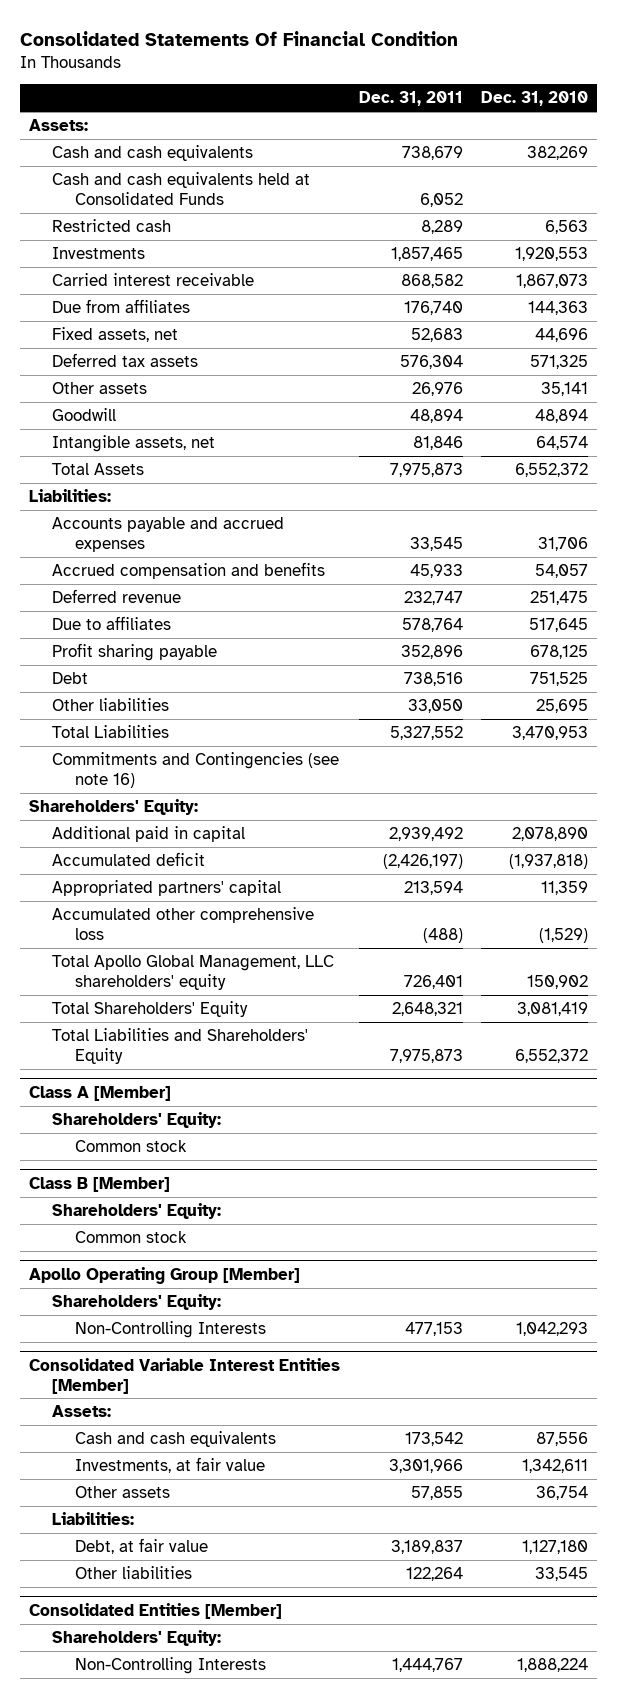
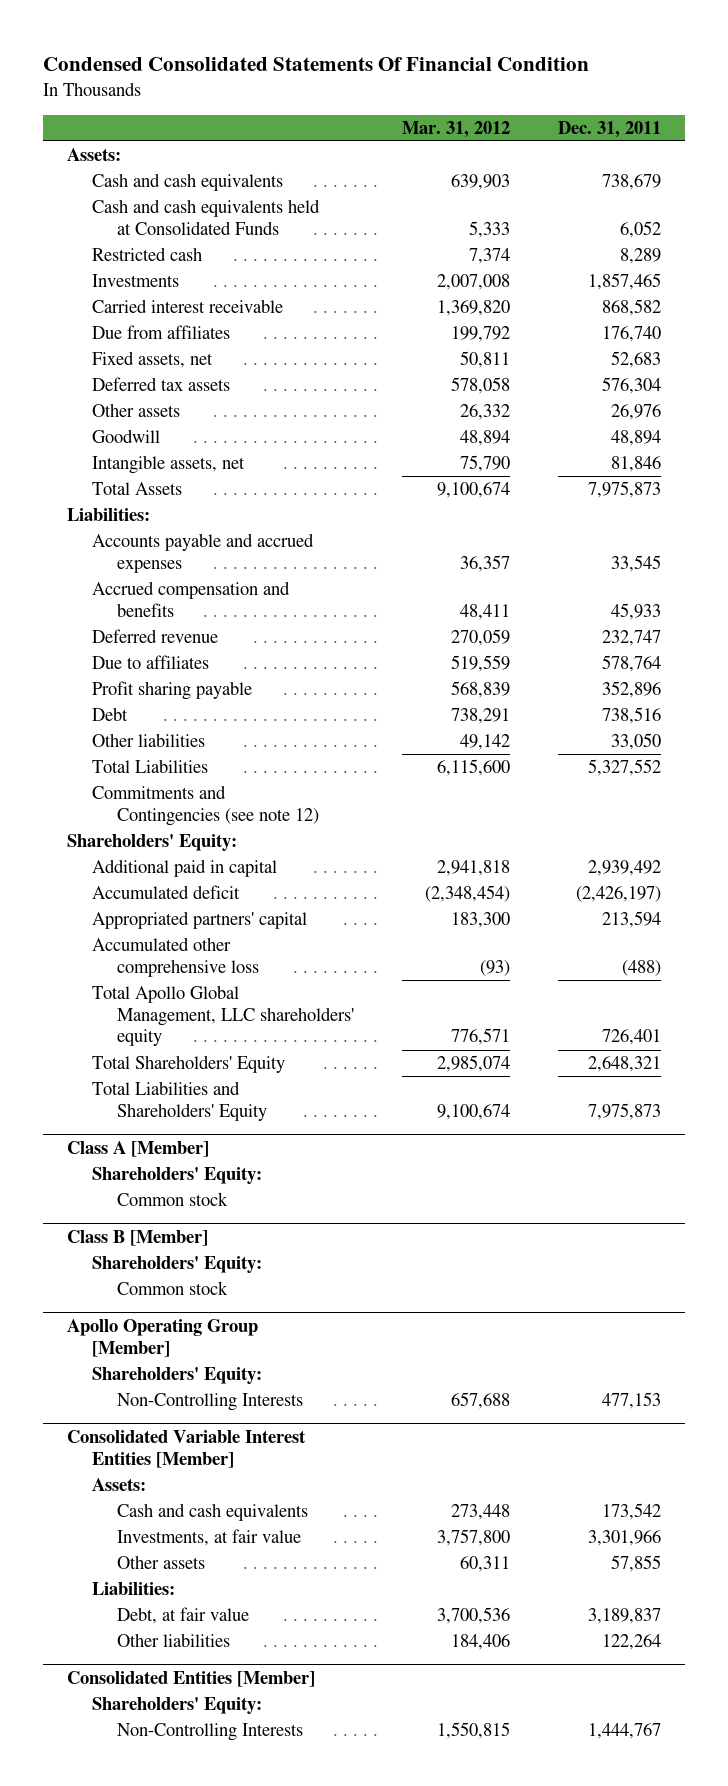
- Consolidated Statements Of Financial Condition
+ Condensed Consolidated Statements Of Financial Condition
- | Dec. 31, 2011 | Dec. 31, 2010
+ | Mar. 31, 2012 | Dec. 31, 2011
- Commitments and Contingencies (see note 16)
+ Commitments and Contingencies (see note 12)

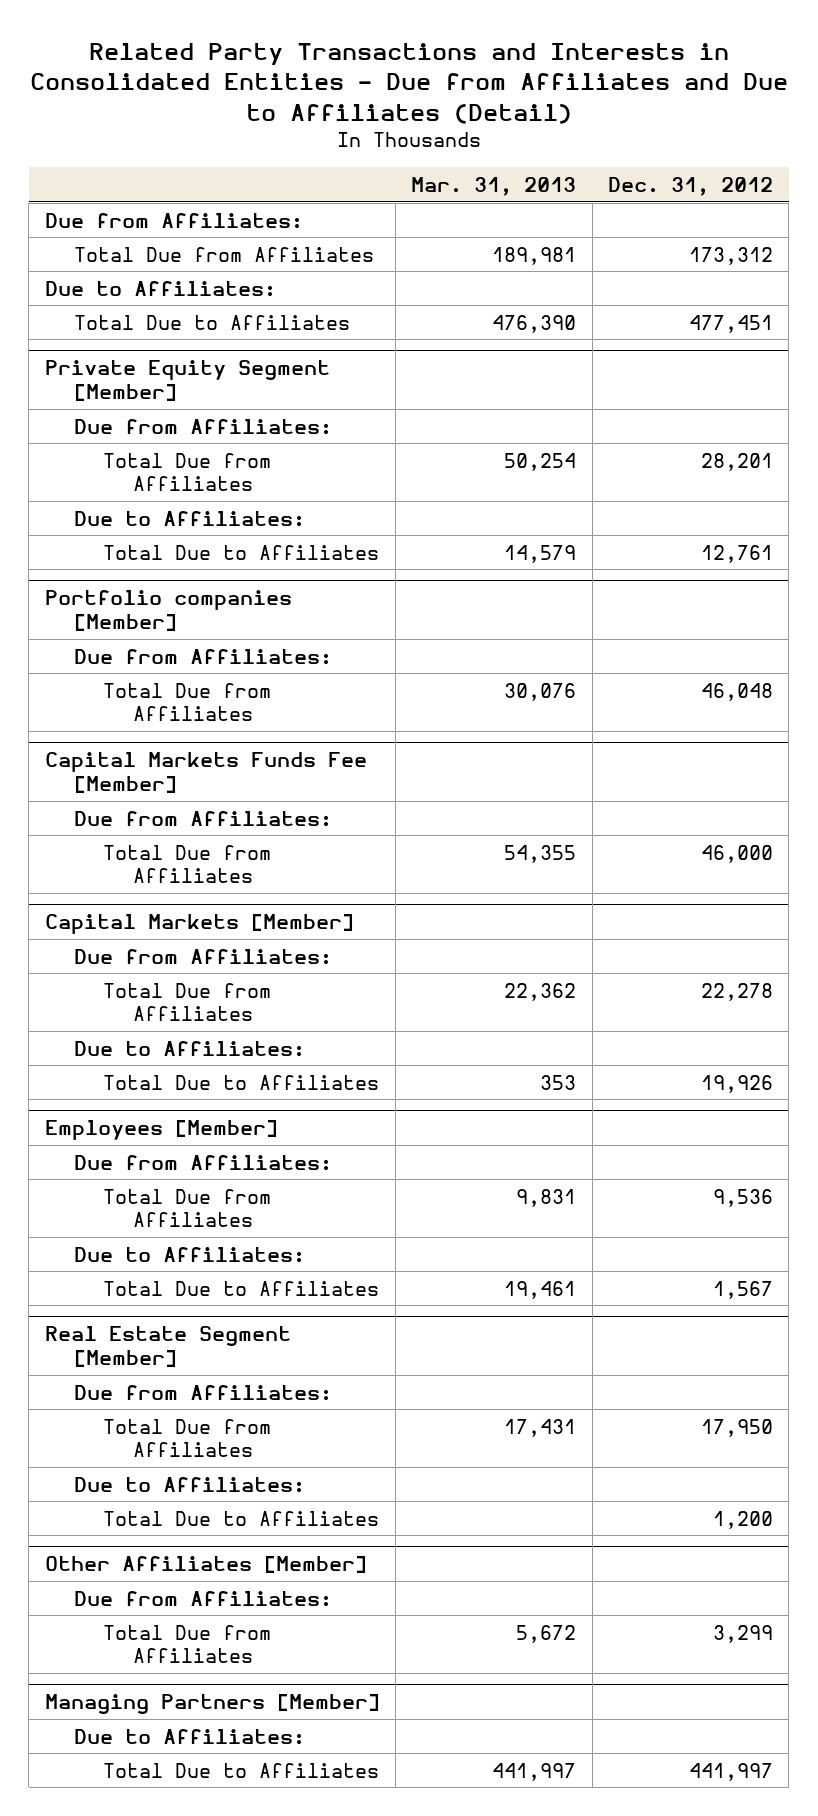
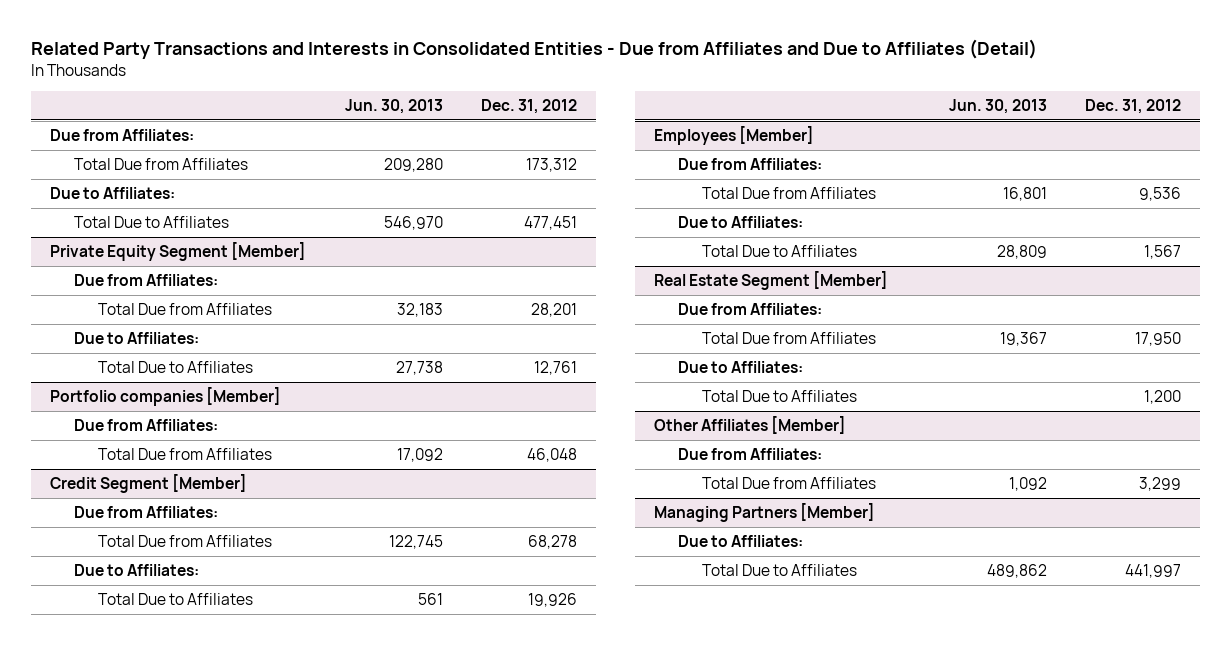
- | Mar. 31, 2013 | Dec. 31, 2012
+ | Jun. 30, 2013 | Dec. 31, 2012
- Capital Markets Funds Fee [Member]
- Due from Affiliates:
- Total Due from Affiliates | 54,355 | 46,000
- Capital Markets [Member]
+ Credit Segment [Member]
- Total Due from Affiliates | 22,362 | 22,278
+ Total Due from Affiliates | 122,745 | 68,278

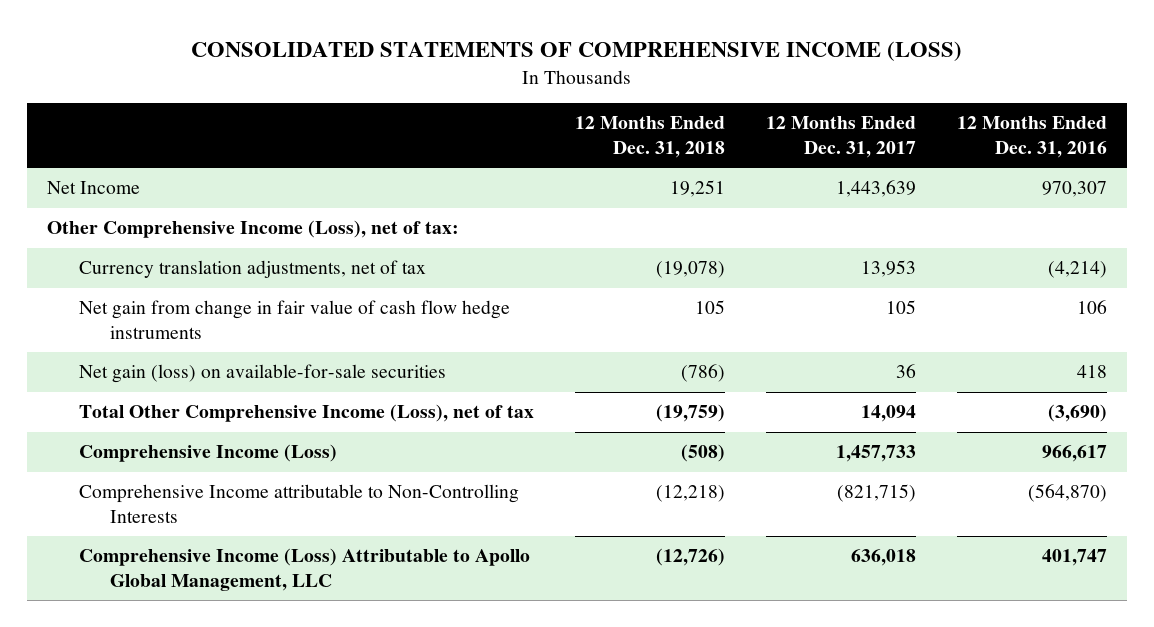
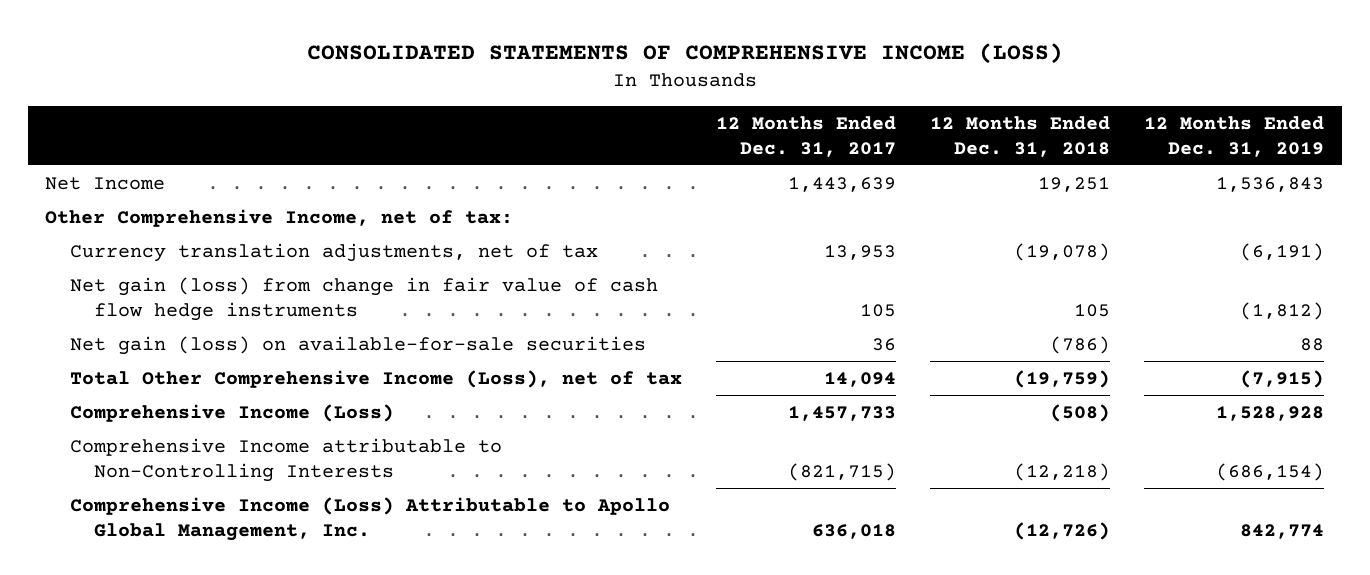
- | 12 Months Ended Dec. 31, 2018 | 12 Months Ended Dec. 31, 2017 | 12 Months Ended Dec. 31, 2016
+ | 12 Months Ended Dec. 31, 2017 | 12 Months Ended Dec. 31, 2018 | 12 Months Ended Dec. 31, 2019
- Other Comprehensive Income (Loss), net of tax:
+ Other Comprehensive Income, net of tax:
- Net gain from change in fair value of cash flow hedge instruments | 105 | 105 | 106
+ Net gain (loss) from change in fair value of cash flow hedge instruments | 105 | 105 | (1,812)
- Comprehensive Income (Loss) Attributable to Apollo Global Management, LLC | (12,726) | 636,018 | 401,747
+ Comprehensive Income (Loss) Attributable to Apollo Global Management, Inc. | 636,018 | (12,726) | 842,774

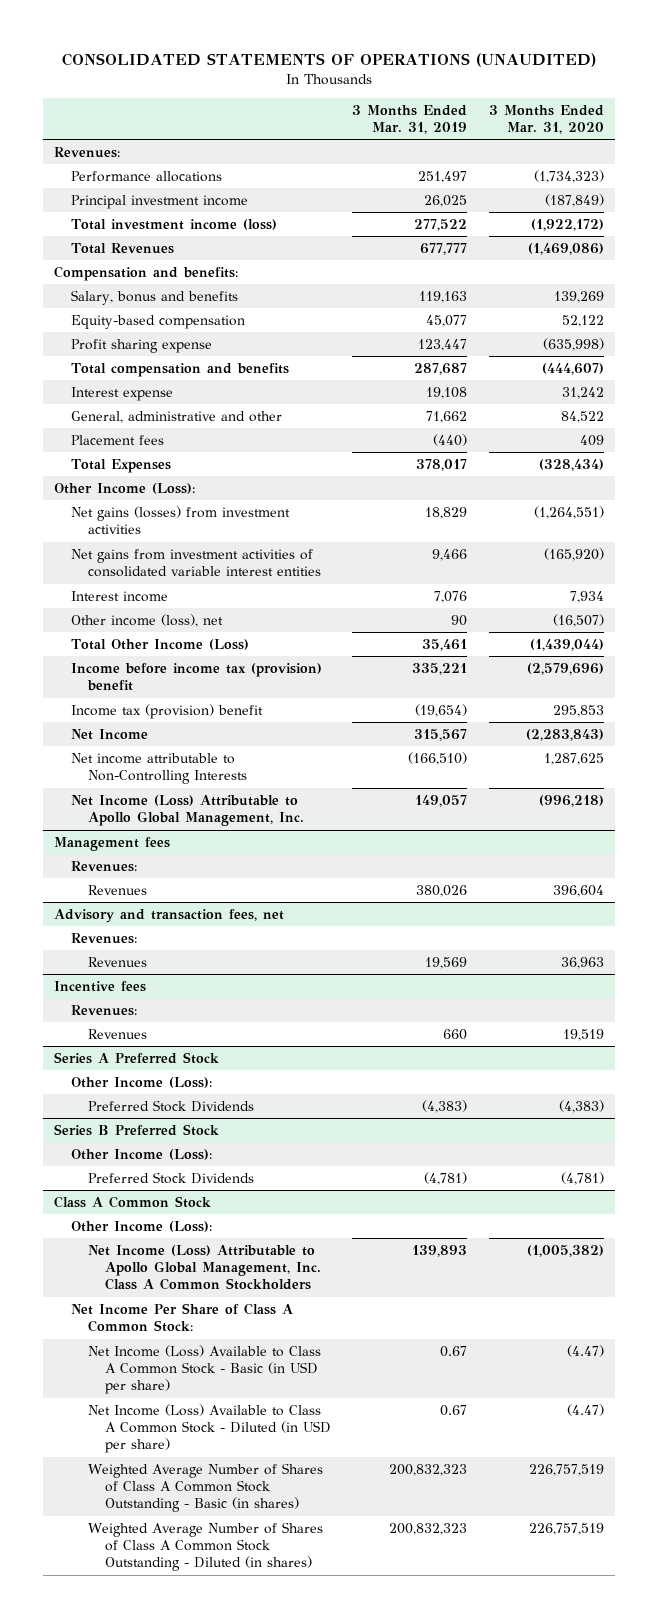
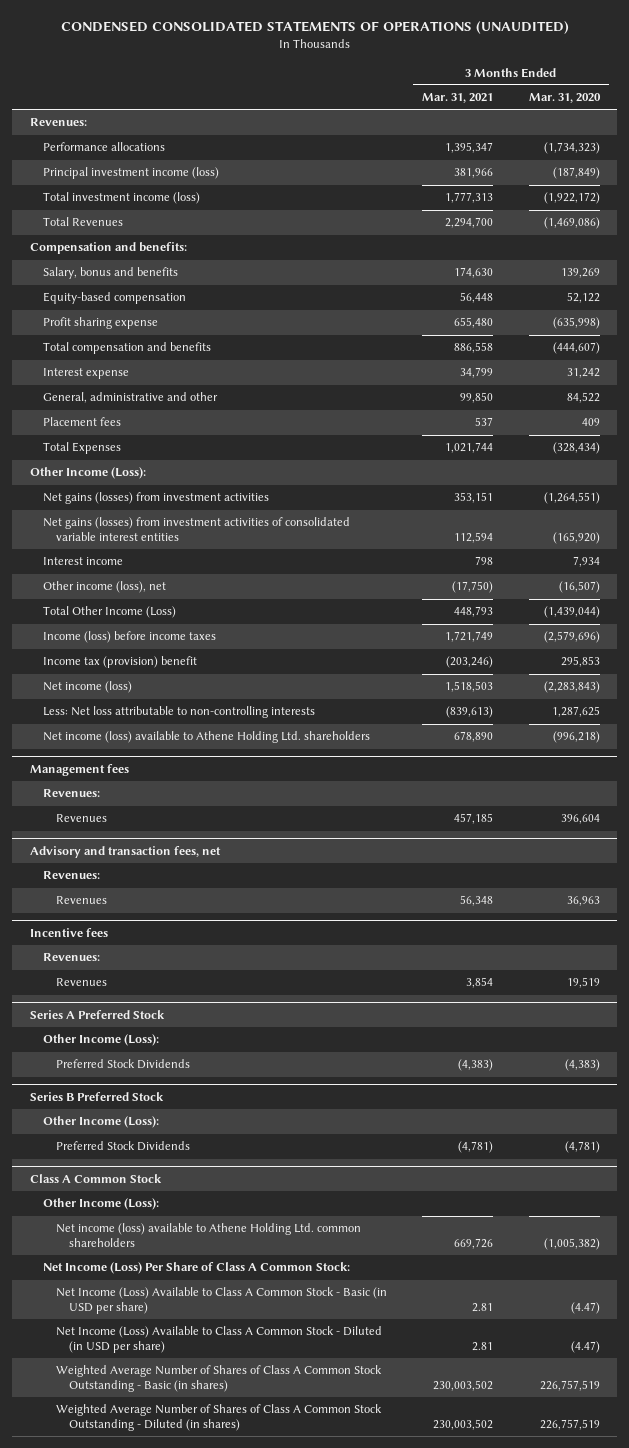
- CONSOLIDATED STATEMENTS OF OPERATIONS (UNAUDITED)
+ CONDENSED CONSOLIDATED STATEMENTS OF OPERATIONS (UNAUDITED)
- | 3 Months Ended Mar. 31, 2019 | 3 Months Ended Mar. 31, 2020
+ | 3 Months Ended Mar. 31, 2021 | 3 Months Ended Mar. 31, 2020
- Principal investment income | 26,025 | (187,849)
+ Principal investment income (loss) | 381,966 | (187,849)
- Net gains from investment activities of consolidated variable interest entities | 9,466 | (165,920)
+ Net gains (losses) from investment activities of consolidated variable interest entities | 112,594 | (165,920)
- Income before income tax (provision) benefit | 335,221 | (2,579,696)
+ Income (loss) before income taxes | 1,721,749 | (2,579,696)
- Net Income | 315,567 | (2,283,843)
- Net income attributable to Non-Controlling Interests | (166,510) | 1,287,625
- Net Income (Loss) Attributable to Apollo Global Management, Inc. | 149,057 | (996,218)
+ Net income (loss) | 1,518,503 | (2,283,843)
+ Less: Net loss attributable to non-controlling interests | (839,613) | 1,287,625
+ Net income (loss) available to Athene Holding Ltd. shareholders | 678,890 | (996,218)
@ Class A Common Stock
- Net Income (Loss) Attributable to Apollo Global Management, Inc. Class A Common Stockholders | 139,893 | (1,005,382)
- Net Income Per Share of Class A Common Stock:
+ Net income (loss) available to Athene Holding Ltd. common shareholders | 669,726 | (1,005,382)
+ Net Income (Loss) Per Share of Class A Common Stock:

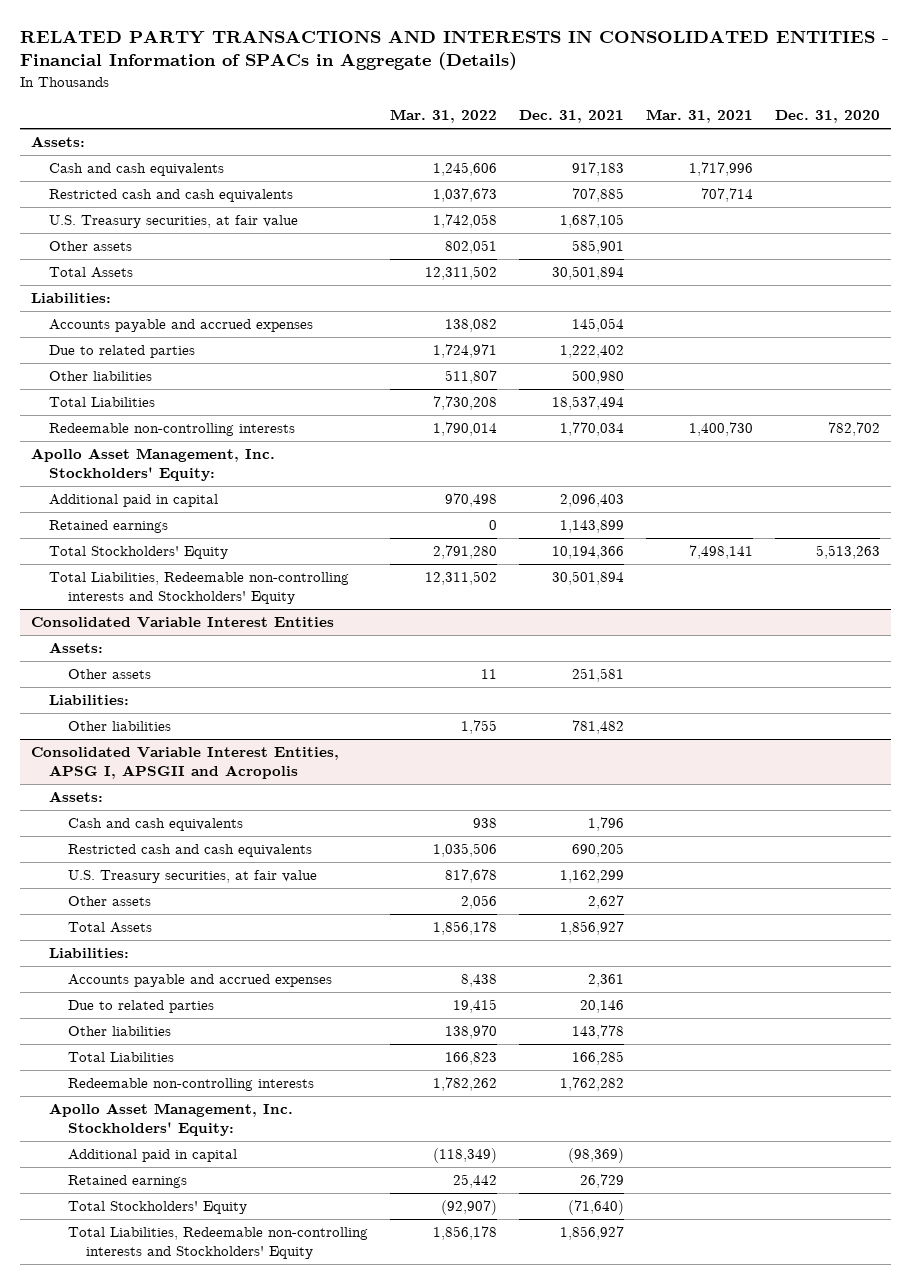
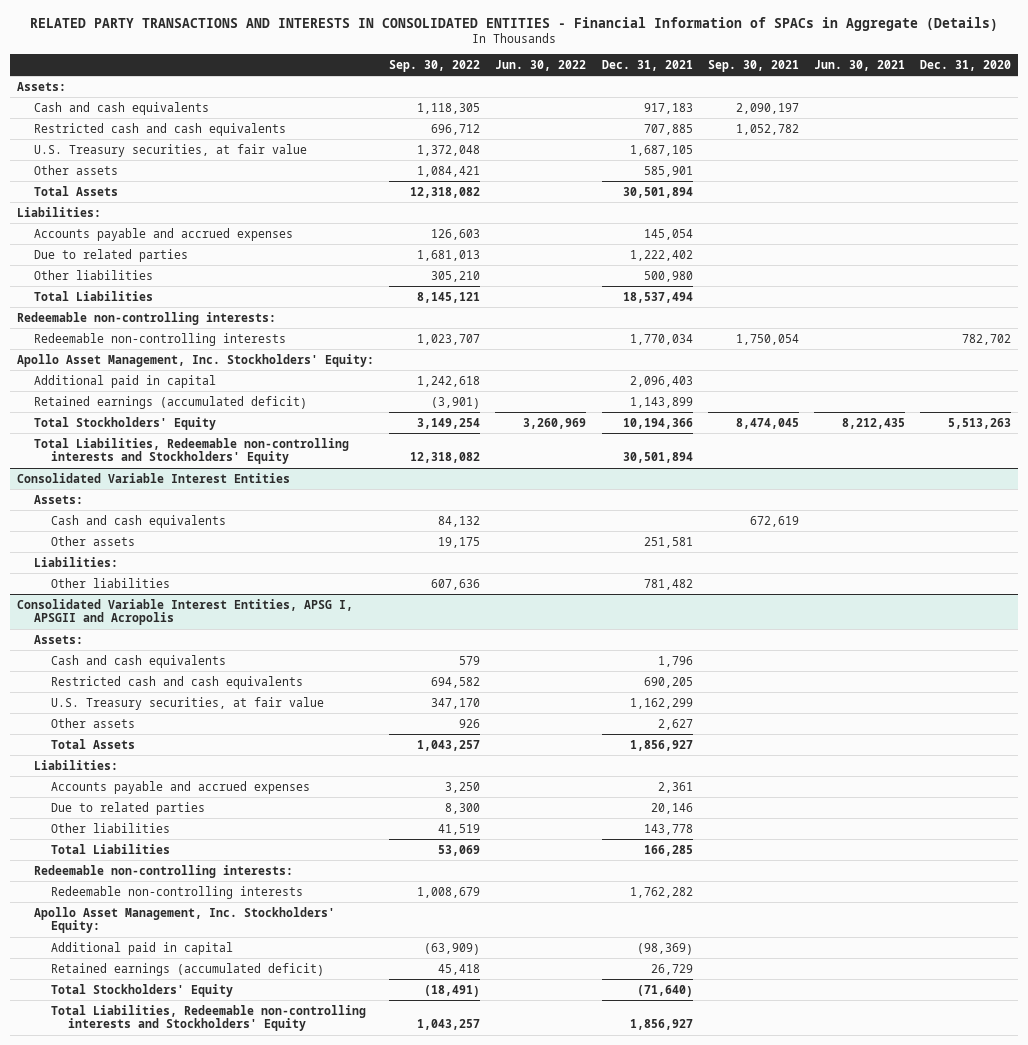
- | Mar. 31, 2022 | Dec. 31, 2021 | Mar. 31, 2021 | Dec. 31, 2020
+ | Sep. 30, 2022 | Jun. 30, 2022 | Dec. 31, 2021 | Sep. 30, 2021 | Jun. 30, 2021 | Dec. 31, 2020
+ Redeemable non-controlling interests:
- Retained earnings | 0 | 1,143,899 | |
+ Retained earnings (accumulated deficit) | (3,901) | | 1,143,899 | | |
@ Consolidated Variable Interest Entities
+ Cash and cash equivalents | 84,132 | | | 672,619 | |
@ Consolidated Variable Interest Entities, APSG I, APSGII and Acropolis
+ Redeemable non-controlling interests:
- Retained earnings | 25,442 | 26,729 | |
+ Retained earnings (accumulated deficit) | 45,418 | | 26,729 | | |

